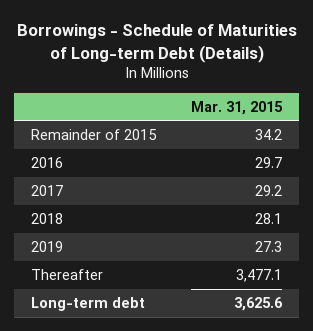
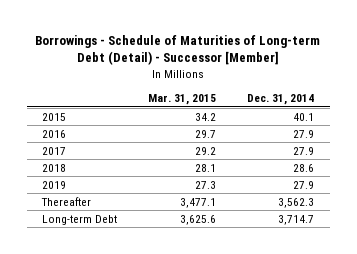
- Borrowings - Schedule of Maturities of Long-term Debt (Details)
+ Borrowings - Schedule of Maturities of Long-term Debt (Detail) - Successor [Member]
- | Mar. 31, 2015
+ | Mar. 31, 2015 | Dec. 31, 2014
- Remainder of 2015 | 34.2
+ 2015 | 34.2 | 40.1
- Long-term debt | 3,625.6
+ Long-term Debt | 3,625.6 | 3,714.7

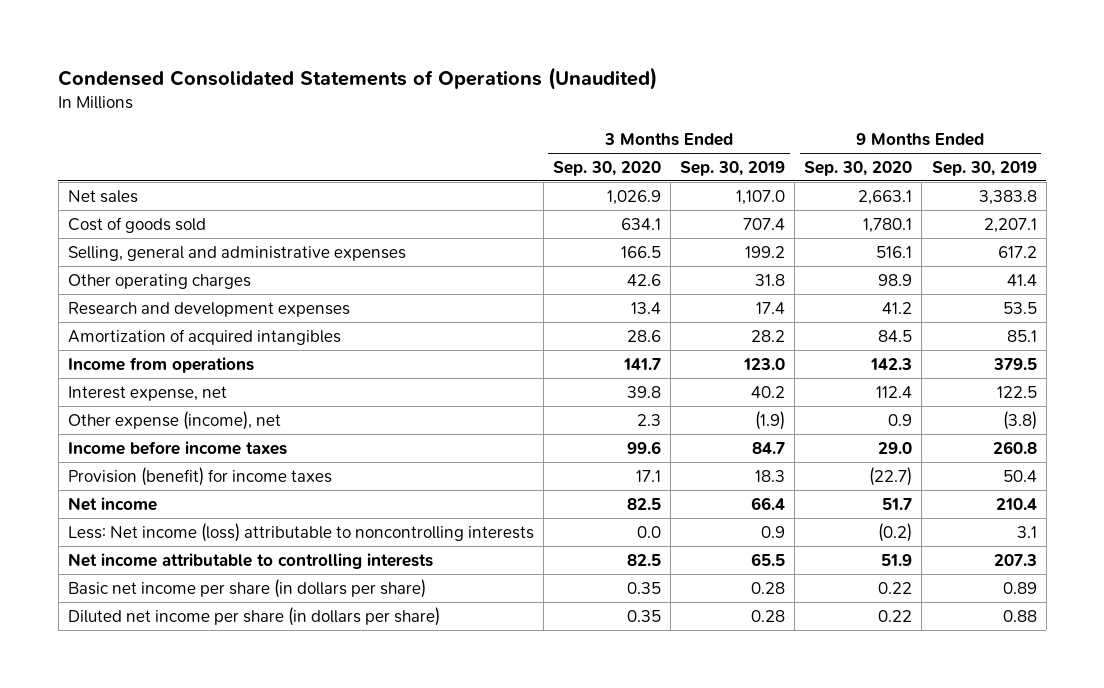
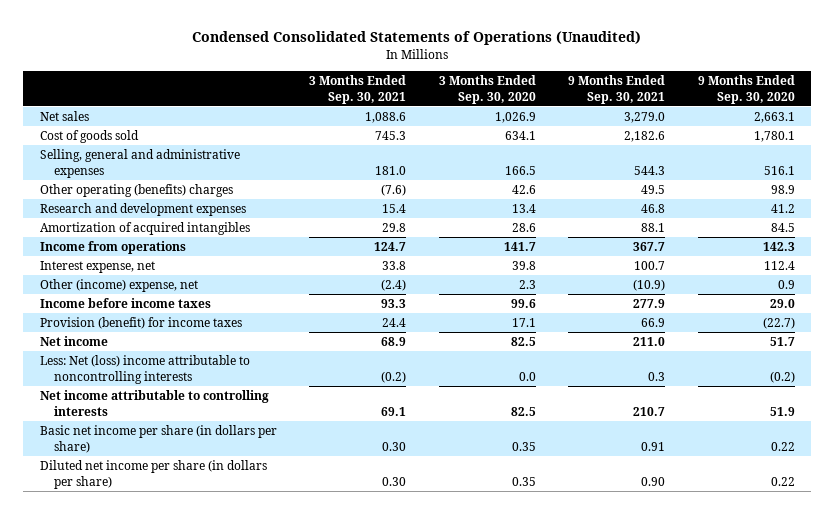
- | 3 Months Ended Sep. 30, 2020 | 3 Months Ended Sep. 30, 2019 | 9 Months Ended Sep. 30, 2020 | 9 Months Ended Sep. 30, 2019
+ | 3 Months Ended Sep. 30, 2021 | 3 Months Ended Sep. 30, 2020 | 9 Months Ended Sep. 30, 2021 | 9 Months Ended Sep. 30, 2020
- Other operating charges | 42.6 | 31.8 | 98.9 | 41.4
+ Other operating (benefits) charges | (7.6) | 42.6 | 49.5 | 98.9
- Other expense (income), net | 2.3 | (1.9) | 0.9 | (3.8)
+ Other (income) expense, net | (2.4) | 2.3 | (10.9) | 0.9
- Less: Net income (loss) attributable to noncontrolling interests | 0.0 | 0.9 | (0.2) | 3.1
+ Less: Net (loss) income attributable to noncontrolling interests | (0.2) | 0.0 | 0.3 | (0.2)

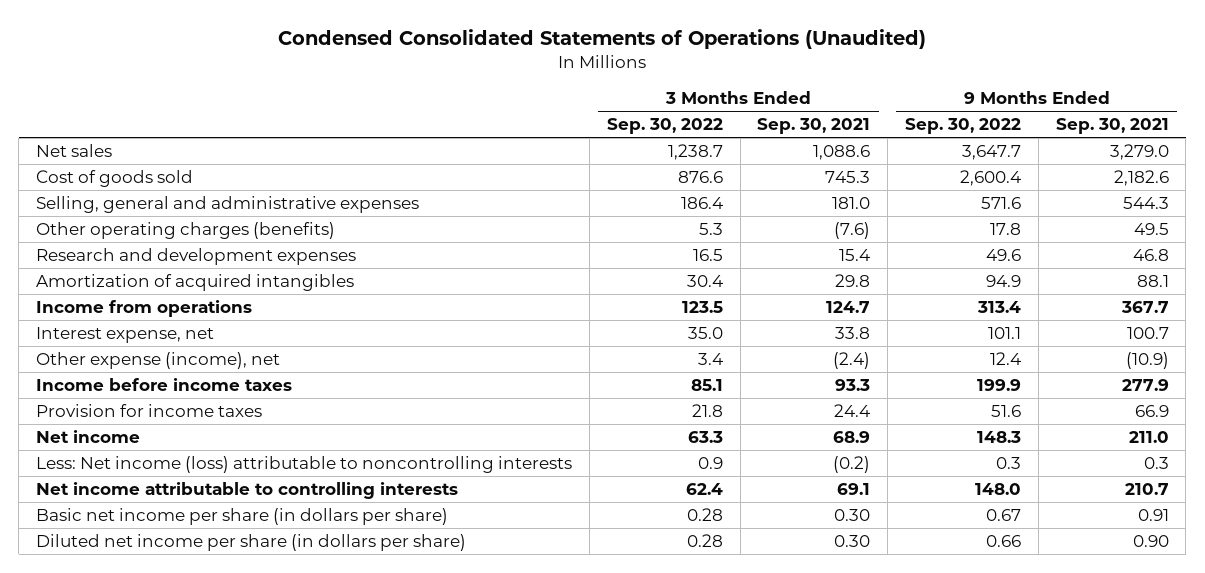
- | 3 Months Ended Sep. 30, 2021 | 3 Months Ended Sep. 30, 2020 | 9 Months Ended Sep. 30, 2021 | 9 Months Ended Sep. 30, 2020
+ | 3 Months Ended Sep. 30, 2022 | 3 Months Ended Sep. 30, 2021 | 9 Months Ended Sep. 30, 2022 | 9 Months Ended Sep. 30, 2021
- Other operating (benefits) charges | (7.6) | 42.6 | 49.5 | 98.9
+ Other operating charges (benefits) | 5.3 | (7.6) | 17.8 | 49.5
- Other (income) expense, net | (2.4) | 2.3 | (10.9) | 0.9
+ Other expense (income), net | 3.4 | (2.4) | 12.4 | (10.9)
- Provision (benefit) for income taxes | 24.4 | 17.1 | 66.9 | (22.7)
+ Provision for income taxes | 21.8 | 24.4 | 51.6 | 66.9
- Less: Net (loss) income attributable to noncontrolling interests | (0.2) | 0.0 | 0.3 | (0.2)
+ Less: Net income (loss) attributable to noncontrolling interests | 0.9 | (0.2) | 0.3 | 0.3

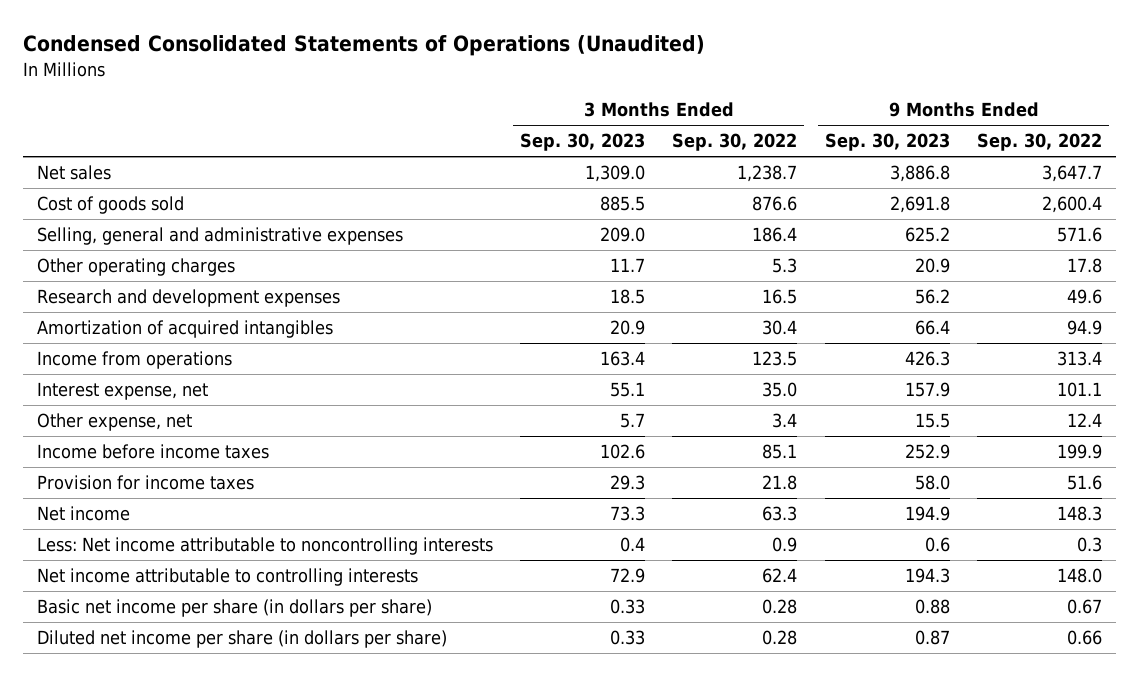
- | 3 Months Ended Sep. 30, 2022 | 3 Months Ended Sep. 30, 2021 | 9 Months Ended Sep. 30, 2022 | 9 Months Ended Sep. 30, 2021
+ | 3 Months Ended Sep. 30, 2023 | 3 Months Ended Sep. 30, 2022 | 9 Months Ended Sep. 30, 2023 | 9 Months Ended Sep. 30, 2022
- Other operating charges (benefits) | 5.3 | (7.6) | 17.8 | 49.5
+ Other operating charges | 11.7 | 5.3 | 20.9 | 17.8
- Other expense (income), net | 3.4 | (2.4) | 12.4 | (10.9)
+ Other expense, net | 5.7 | 3.4 | 15.5 | 12.4
- Less: Net income (loss) attributable to noncontrolling interests | 0.9 | (0.2) | 0.3 | 0.3
+ Less: Net income attributable to noncontrolling interests | 0.4 | 0.9 | 0.6 | 0.3

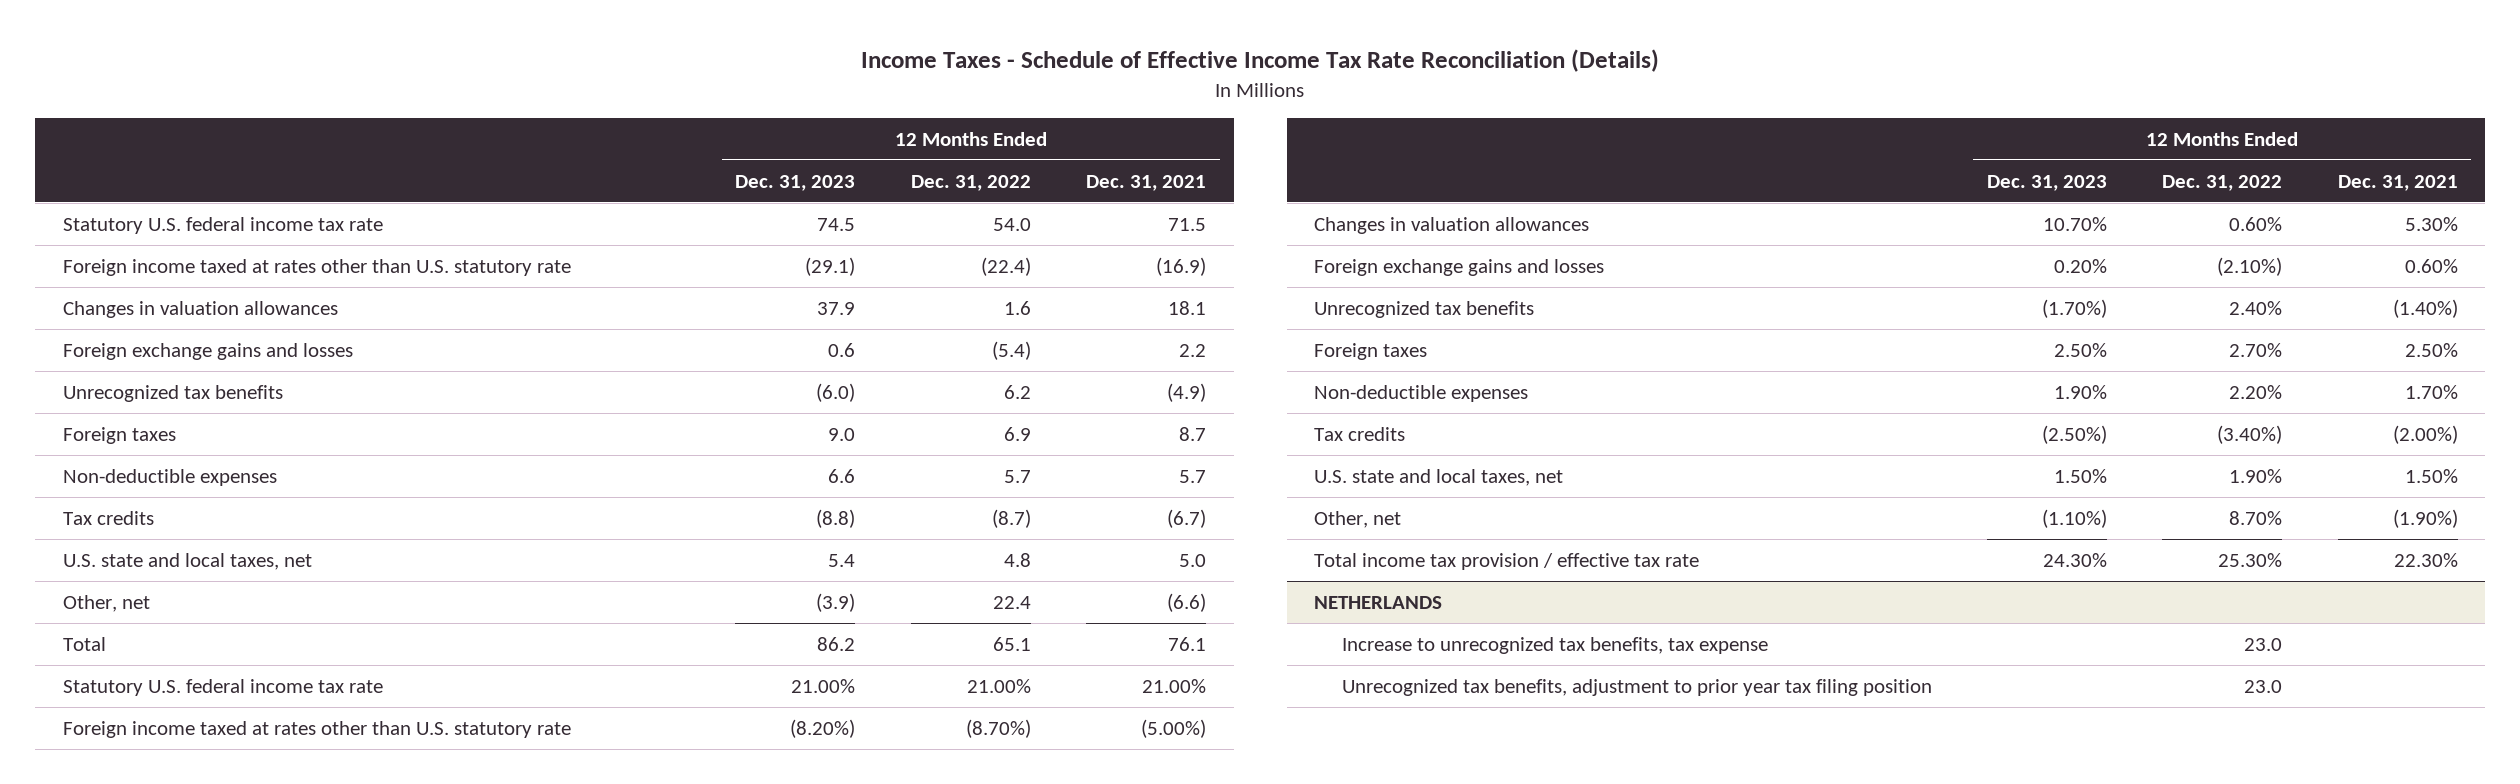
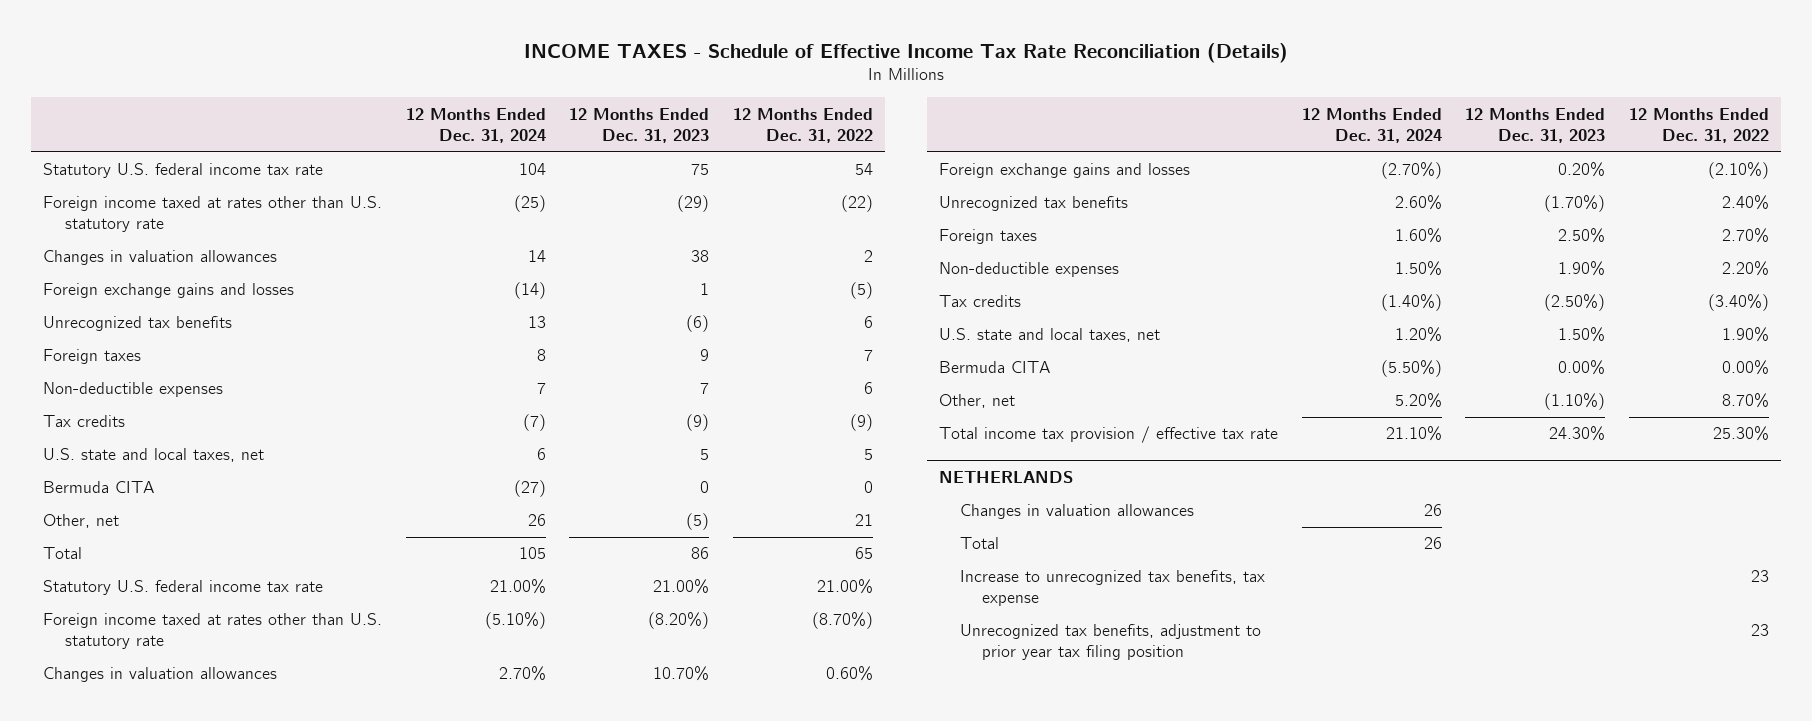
- Income Taxes - Schedule of Effective Income Tax Rate Reconciliation (Details)
+ INCOME TAXES - Schedule of Effective Income Tax Rate Reconciliation (Details)
- | 12 Months Ended Dec. 31, 2023 | 12 Months Ended Dec. 31, 2022 | 12 Months Ended Dec. 31, 2021
+ | 12 Months Ended Dec. 31, 2024 | 12 Months Ended Dec. 31, 2023 | 12 Months Ended Dec. 31, 2022
- Statutory U.S. federal income tax rate | 74.5 | 54.0 | 71.5
- Foreign income taxed at rates other than U.S. statutory rate | (29.1) | (22.4) | (16.9)
- Changes in valuation allowances | 37.9 | 1.6 | 18.1
- Foreign exchange gains and losses | 0.6 | (5.4) | 2.2
- Unrecognized tax benefits | (6.0) | 6.2 | (4.9)
- Foreign taxes | 9.0 | 6.9 | 8.7
- Non-deductible expenses | 6.6 | 5.7 | 5.7
- Tax credits | (8.8) | (8.7) | (6.7)
- U.S. state and local taxes, net | 5.4 | 4.8 | 5.0
- Other, net | (3.9) | 22.4 | (6.6)
- Total | 86.2 | 65.1 | 76.1
+ Statutory U.S. federal income tax rate | 104 | 75 | 54
+ Foreign income taxed at rates other than U.S. statutory rate | (25) | (29) | (22)
+ Changes in valuation allowances | 14 | 38 | 2
+ Foreign exchange gains and losses | (14) | 1 | (5)
+ Unrecognized tax benefits | 13 | (6) | 6
+ Foreign taxes | 8 | 9 | 7
+ Non-deductible expenses | 7 | 7 | 6
+ Tax credits | (7) | (9) | (9)
+ U.S. state and local taxes, net | 6 | 5 | 5
+ Bermuda CITA | (27) | 0 | 0
+ Other, net | 26 | (5) | 21
+ Total | 105 | 86 | 65
+ Bermuda CITA | (5.50%) | 0.00% | 0.00%
@ NETHERLANDS
- Increase to unrecognized tax benefits, tax expense | | 23.0 |
- Unrecognized tax benefits, adjustment to prior year tax filing position | | 23.0 |
+ Changes in valuation allowances | 26 | |
+ Total | 26 | |
+ Increase to unrecognized tax benefits, tax expense | | | 23
+ Unrecognized tax benefits, adjustment to prior year tax filing position | | | 23

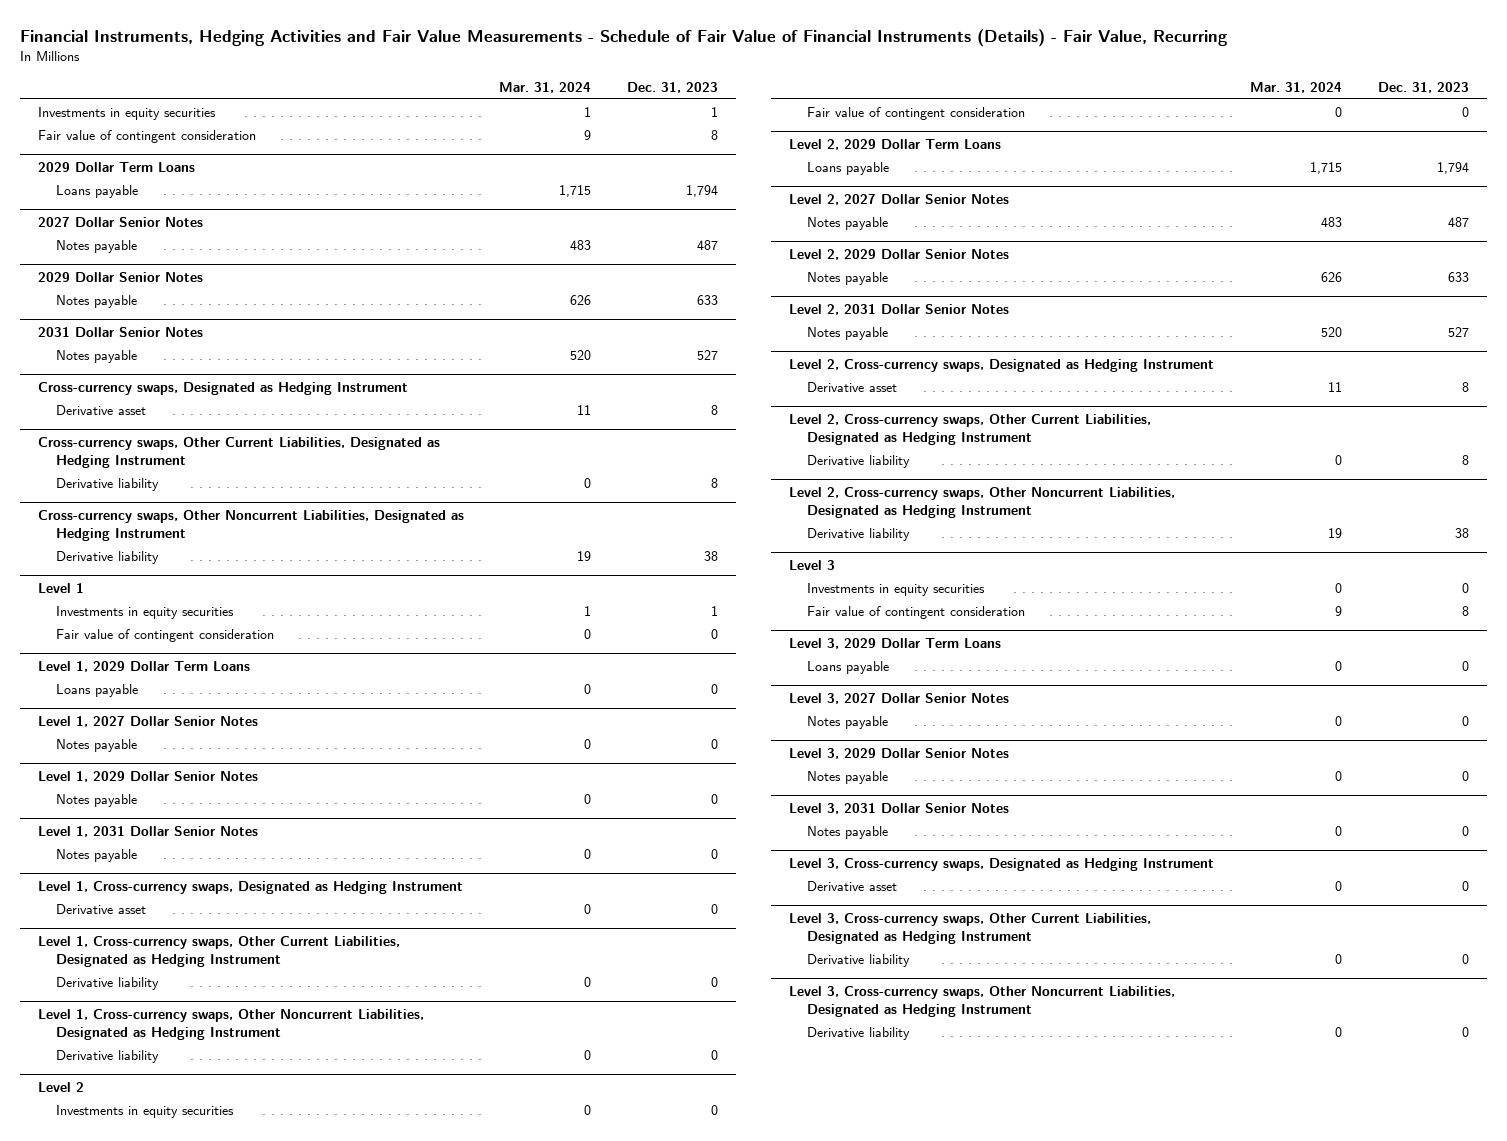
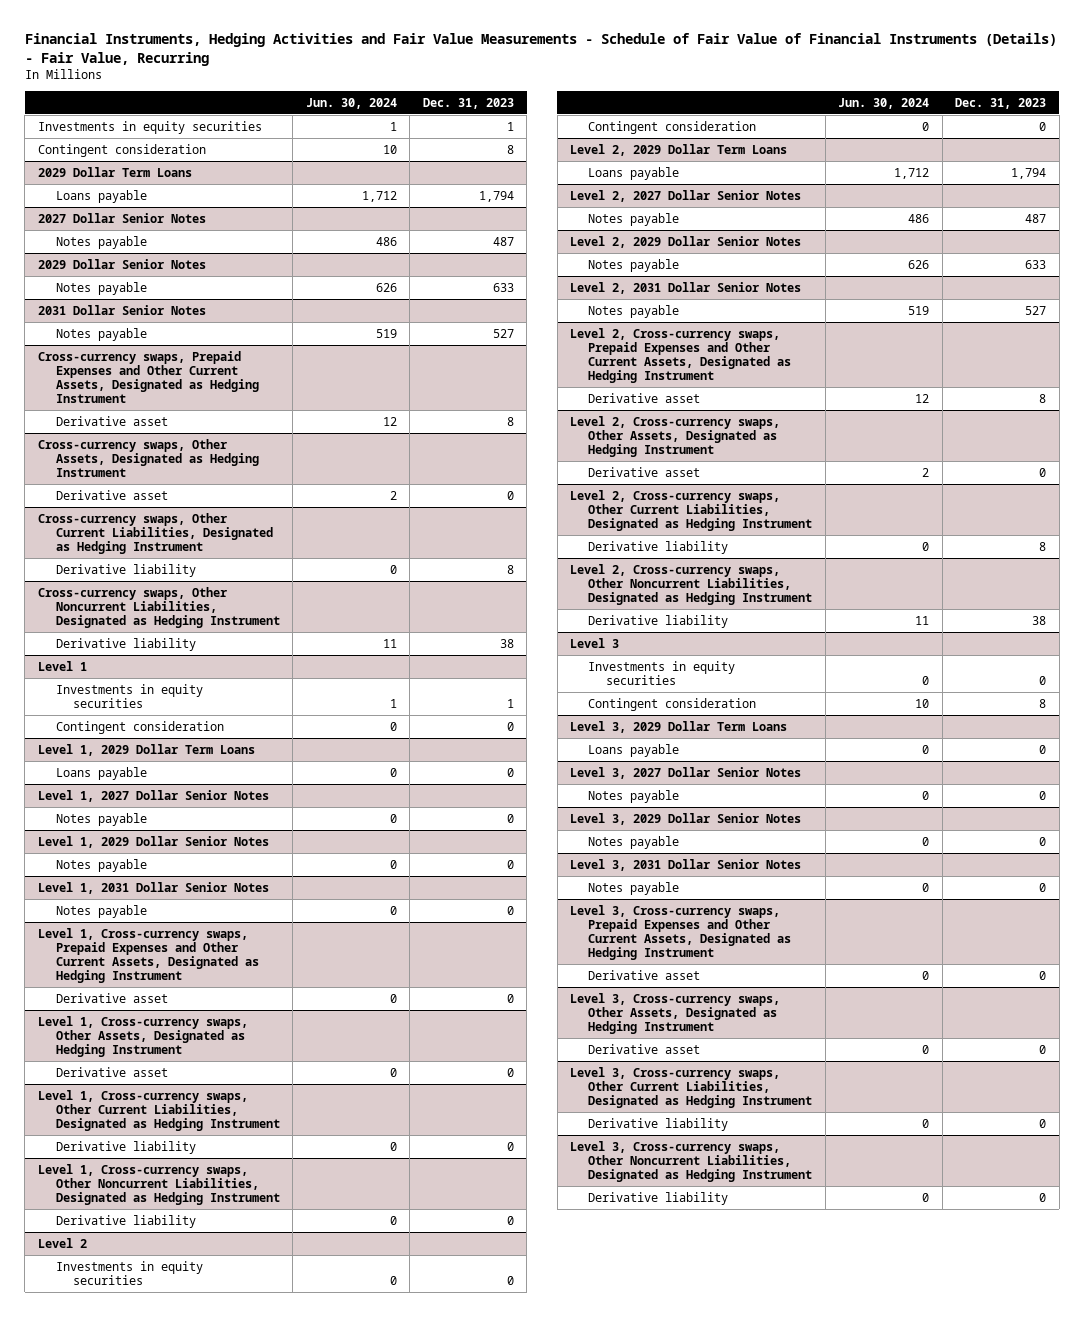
- | Mar. 31, 2024 | Dec. 31, 2023
+ | Jun. 30, 2024 | Dec. 31, 2023
- Fair value of contingent consideration | 9 | 8
+ Contingent consideration | 10 | 8
- Cross-currency swaps, Designated as Hedging Instrument
+ Cross-currency swaps, Prepaid Expenses and Other Current Assets, Designated as Hedging Instrument
+ Cross-currency swaps, Other Assets, Designated as Hedging Instrument
+ Derivative asset | 2 | 0
@ Level 1
- Fair value of contingent consideration | 0 | 0
+ Contingent consideration | 0 | 0
- Level 1, Cross-currency swaps, Designated as Hedging Instrument
+ Level 1, Cross-currency swaps, Prepaid Expenses and Other Current Assets, Designated as Hedging Instrument
+ Level 1, Cross-currency swaps, Other Assets, Designated as Hedging Instrument
+ Derivative asset | 0 | 0
@ Level 2
- Fair value of contingent consideration | 0 | 0
+ Contingent consideration | 0 | 0
- Level 2, Cross-currency swaps, Designated as Hedging Instrument
+ Level 2, Cross-currency swaps, Prepaid Expenses and Other Current Assets, Designated as Hedging Instrument
+ Level 2, Cross-currency swaps, Other Assets, Designated as Hedging Instrument
+ Derivative asset | 2 | 0
@ Level 3
- Fair value of contingent consideration | 9 | 8
+ Contingent consideration | 10 | 8
- Level 3, Cross-currency swaps, Designated as Hedging Instrument
+ Level 3, Cross-currency swaps, Prepaid Expenses and Other Current Assets, Designated as Hedging Instrument
+ Level 3, Cross-currency swaps, Other Assets, Designated as Hedging Instrument
+ Derivative asset | 0 | 0

